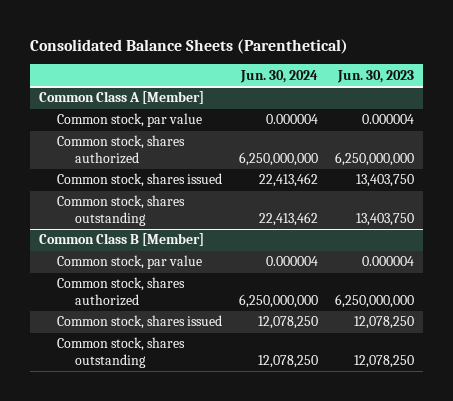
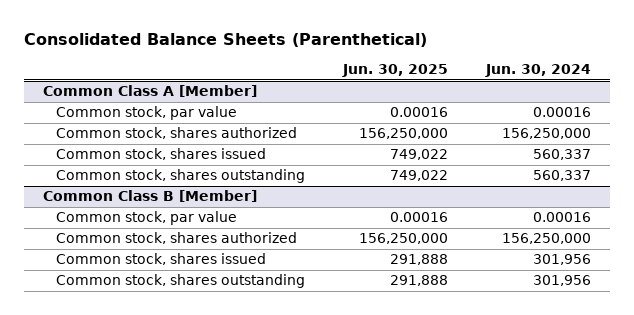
- | Jun. 30, 2024 | Jun. 30, 2023
+ | Jun. 30, 2025 | Jun. 30, 2024
@ Common Class A [Member]
- Common stock, par value | 0.000004 | 0.000004
- Common stock, shares authorized | 6,250,000,000 | 6,250,000,000
- Common stock, shares issued | 22,413,462 | 13,403,750
- Common stock, shares outstanding | 22,413,462 | 13,403,750
+ Common stock, par value | 0.00016 | 0.00016
+ Common stock, shares authorized | 156,250,000 | 156,250,000
+ Common stock, shares issued | 749,022 | 560,337
+ Common stock, shares outstanding | 749,022 | 560,337
@ Common Class B [Member]
- Common stock, par value | 0.000004 | 0.000004
- Common stock, shares authorized | 6,250,000,000 | 6,250,000,000
- Common stock, shares issued | 12,078,250 | 12,078,250
- Common stock, shares outstanding | 12,078,250 | 12,078,250
+ Common stock, par value | 0.00016 | 0.00016
+ Common stock, shares authorized | 156,250,000 | 156,250,000
+ Common stock, shares issued | 291,888 | 301,956
+ Common stock, shares outstanding | 291,888 | 301,956

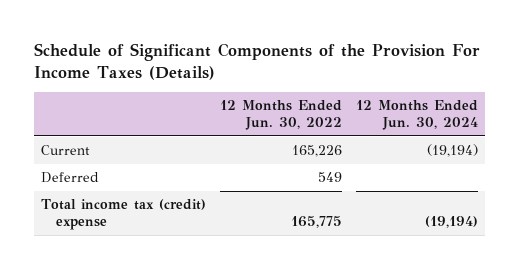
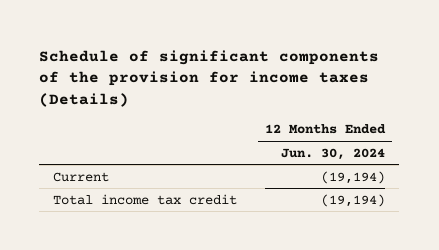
- Schedule of Significant Components of the Provision For Income Taxes (Details)
+ Schedule of significant components of the provision for income taxes (Details)
- | 12 Months Ended Jun. 30, 2022 | 12 Months Ended Jun. 30, 2024
+ | 12 Months Ended Jun. 30, 2024
- Deferred | 549 |
- Total income tax (credit) expense | 165,775 | (19,194)
+ Total income tax credit | (19,194)

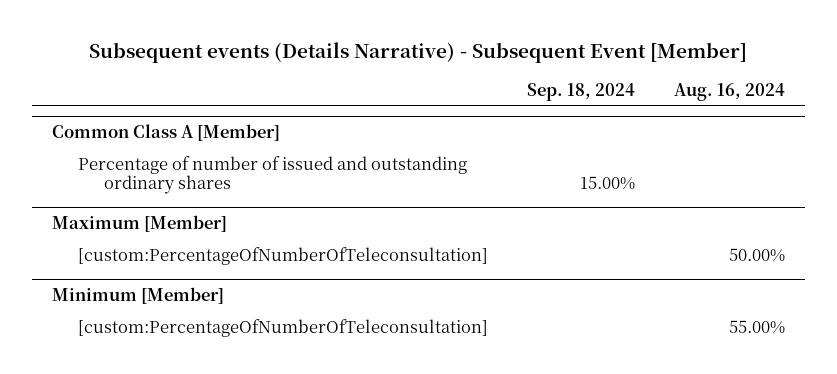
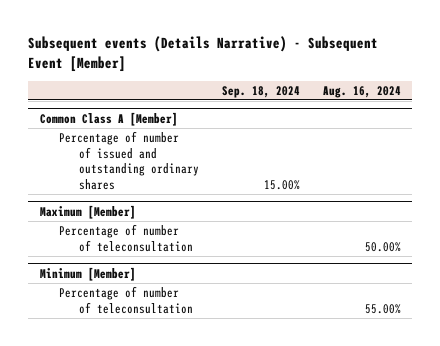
@ Maximum [Member]
- [custom:PercentageOfNumberOfTeleconsultation] | | 50.00%
+ Percentage of number of teleconsultation | | 50.00%
@ Minimum [Member]
- [custom:PercentageOfNumberOfTeleconsultation] | | 55.00%
+ Percentage of number of teleconsultation | | 55.00%

